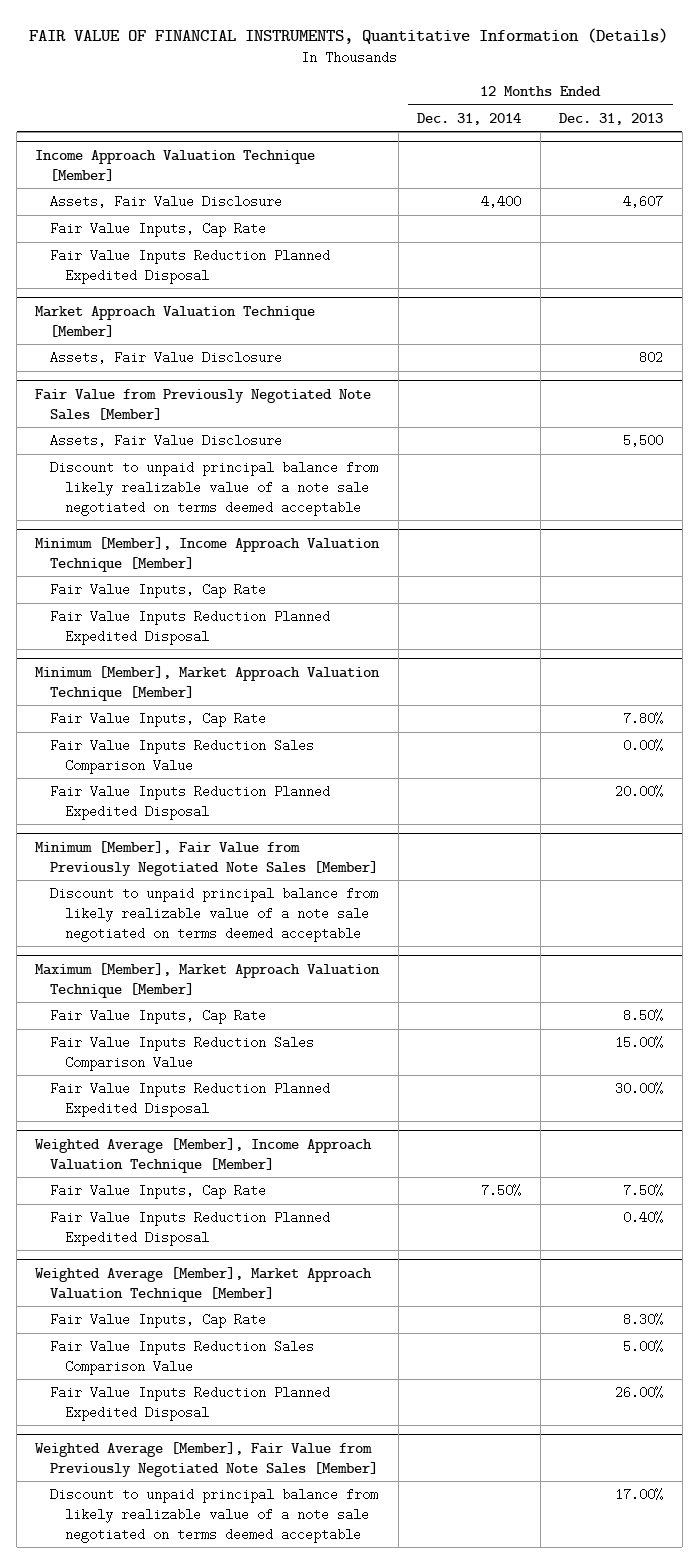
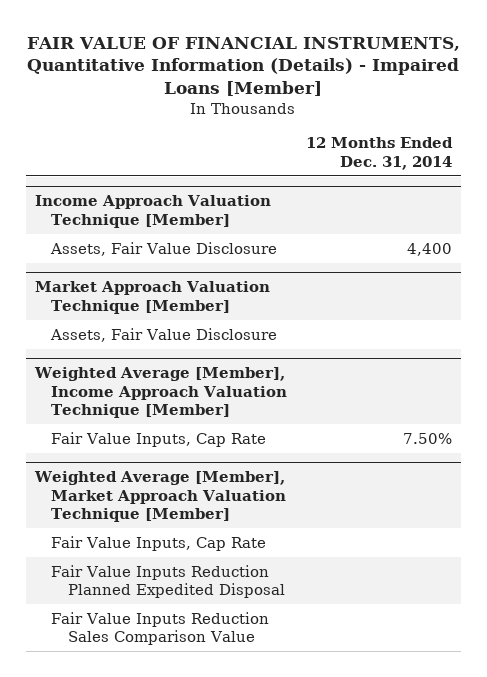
- FAIR VALUE OF FINANCIAL INSTRUMENTS, Quantitative Information (Details)
+ FAIR VALUE OF FINANCIAL INSTRUMENTS, Quantitative Information (Details) - Impaired Loans [Member]
- | 12 Months Ended Dec. 31, 2014 | 12 Months Ended Dec. 31, 2013
+ | 12 Months Ended Dec. 31, 2014
@ Income Approach Valuation Technique [Member]
- Fair Value Inputs, Cap Rate
- Fair Value Inputs Reduction Planned Expedited Disposal
- Fair Value from Previously Negotiated Note Sales [Member]
- Assets, Fair Value Disclosure | | 5,500
- Discount to unpaid principal balance from likely realizable value of a note sale negotiated on terms deemed acceptable
- Minimum [Member], Income Approach Valuation Technique [Member]
- Fair Value Inputs, Cap Rate
- Fair Value Inputs Reduction Planned Expedited Disposal
- Minimum [Member], Market Approach Valuation Technique [Member]
- Fair Value Inputs, Cap Rate | | 7.80%
- Fair Value Inputs Reduction Sales Comparison Value | | 0.00%
- Fair Value Inputs Reduction Planned Expedited Disposal | | 20.00%
- Minimum [Member], Fair Value from Previously Negotiated Note Sales [Member]
- Discount to unpaid principal balance from likely realizable value of a note sale negotiated on terms deemed acceptable
- Maximum [Member], Market Approach Valuation Technique [Member]
- Fair Value Inputs, Cap Rate | | 8.50%
- Fair Value Inputs Reduction Sales Comparison Value | | 15.00%
- Fair Value Inputs Reduction Planned Expedited Disposal | | 30.00%
@ Weighted Average [Member], Income Approach Valuation Technique [Member]
- Fair Value Inputs Reduction Planned Expedited Disposal | | 0.40%
- Weighted Average [Member], Fair Value from Previously Negotiated Note Sales [Member]
- Discount to unpaid principal balance from likely realizable value of a note sale negotiated on terms deemed acceptable | | 17.00%
@ Weighted Average [Member], Market Approach Valuation Technique [Member]
moved down: Fair Value Inputs Reduction Sales Comparison Value

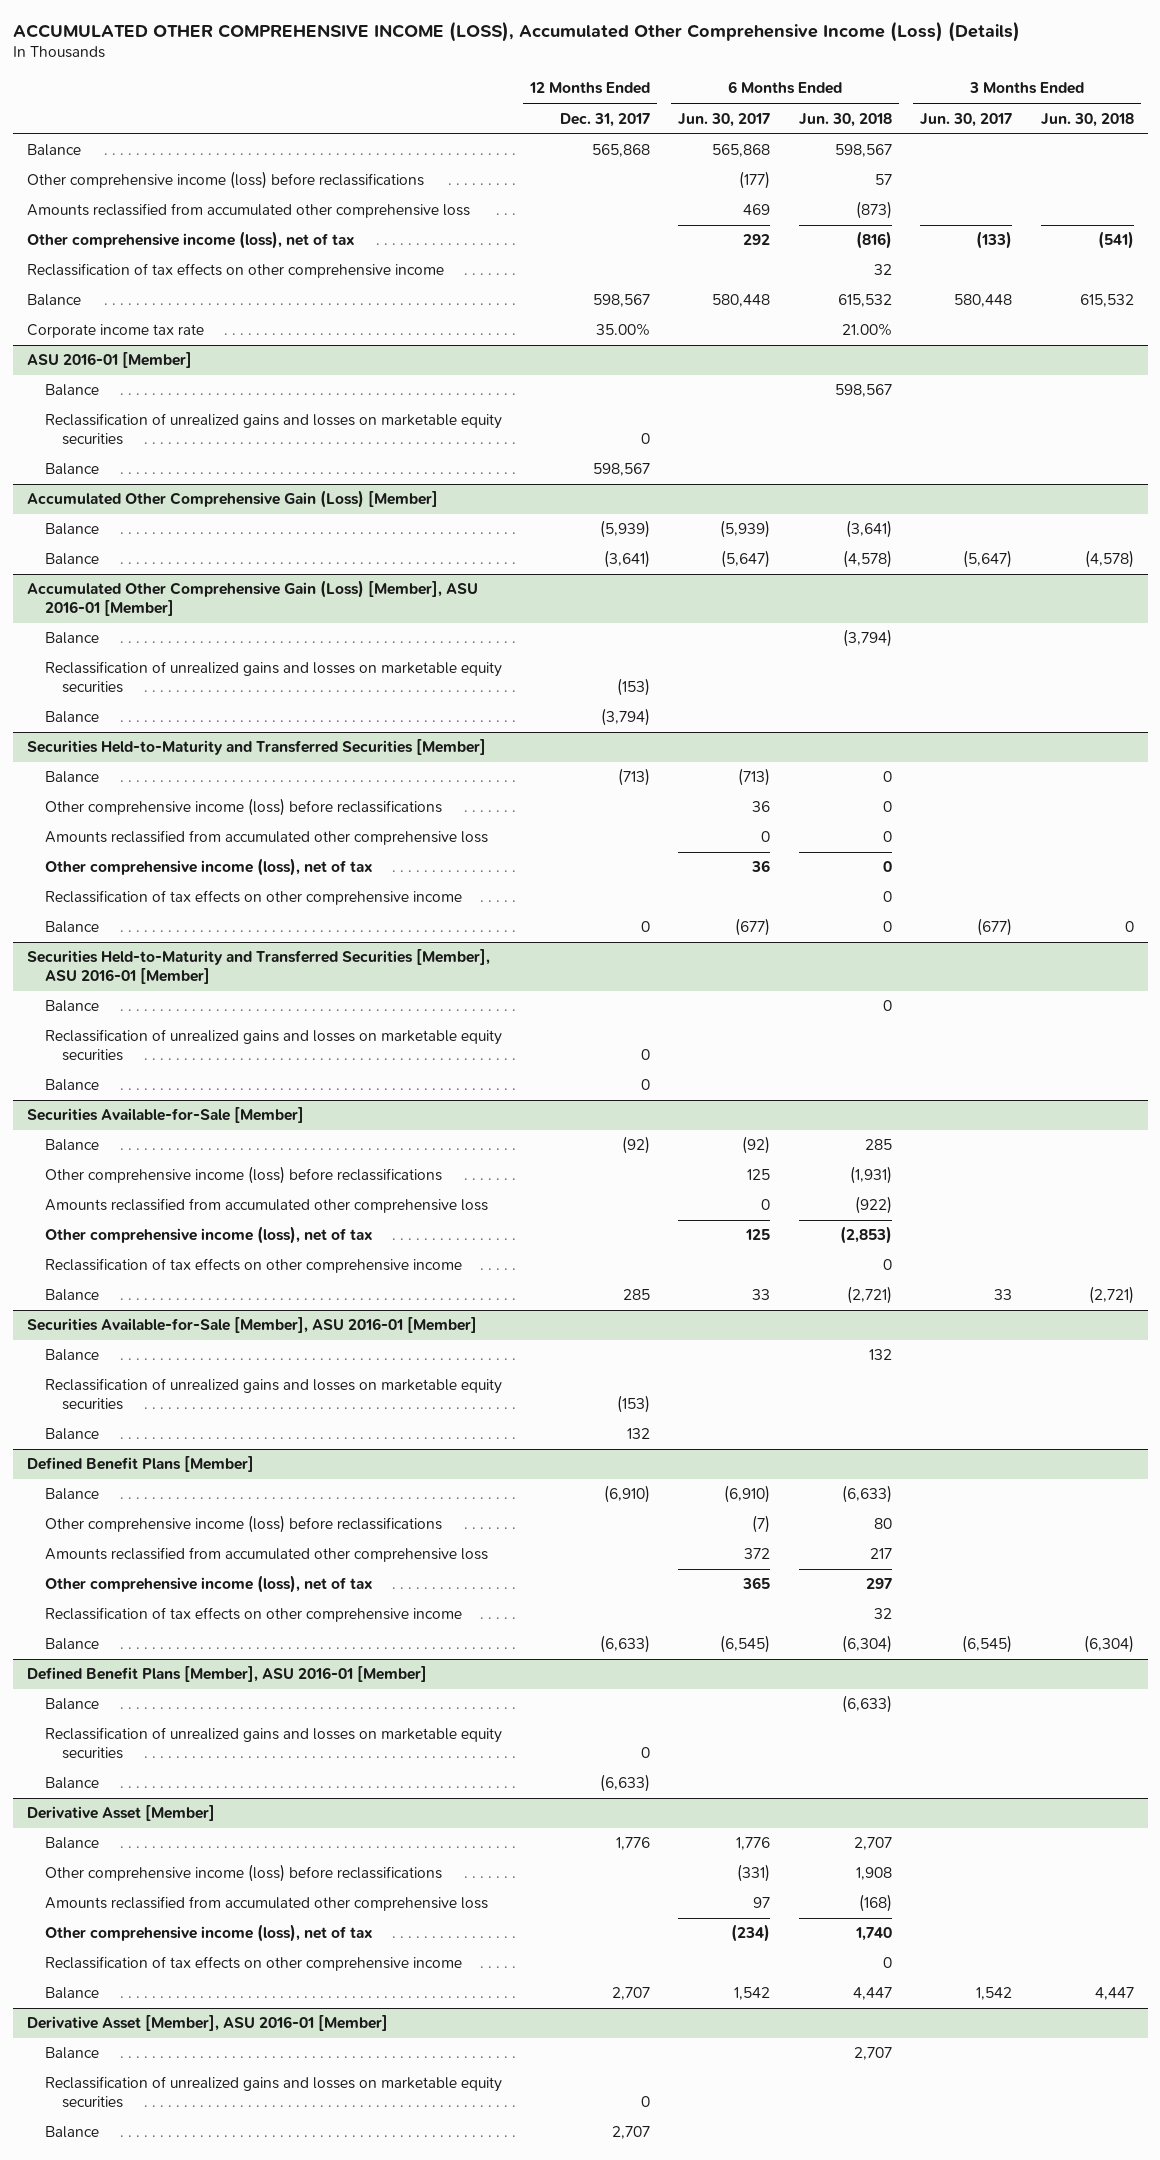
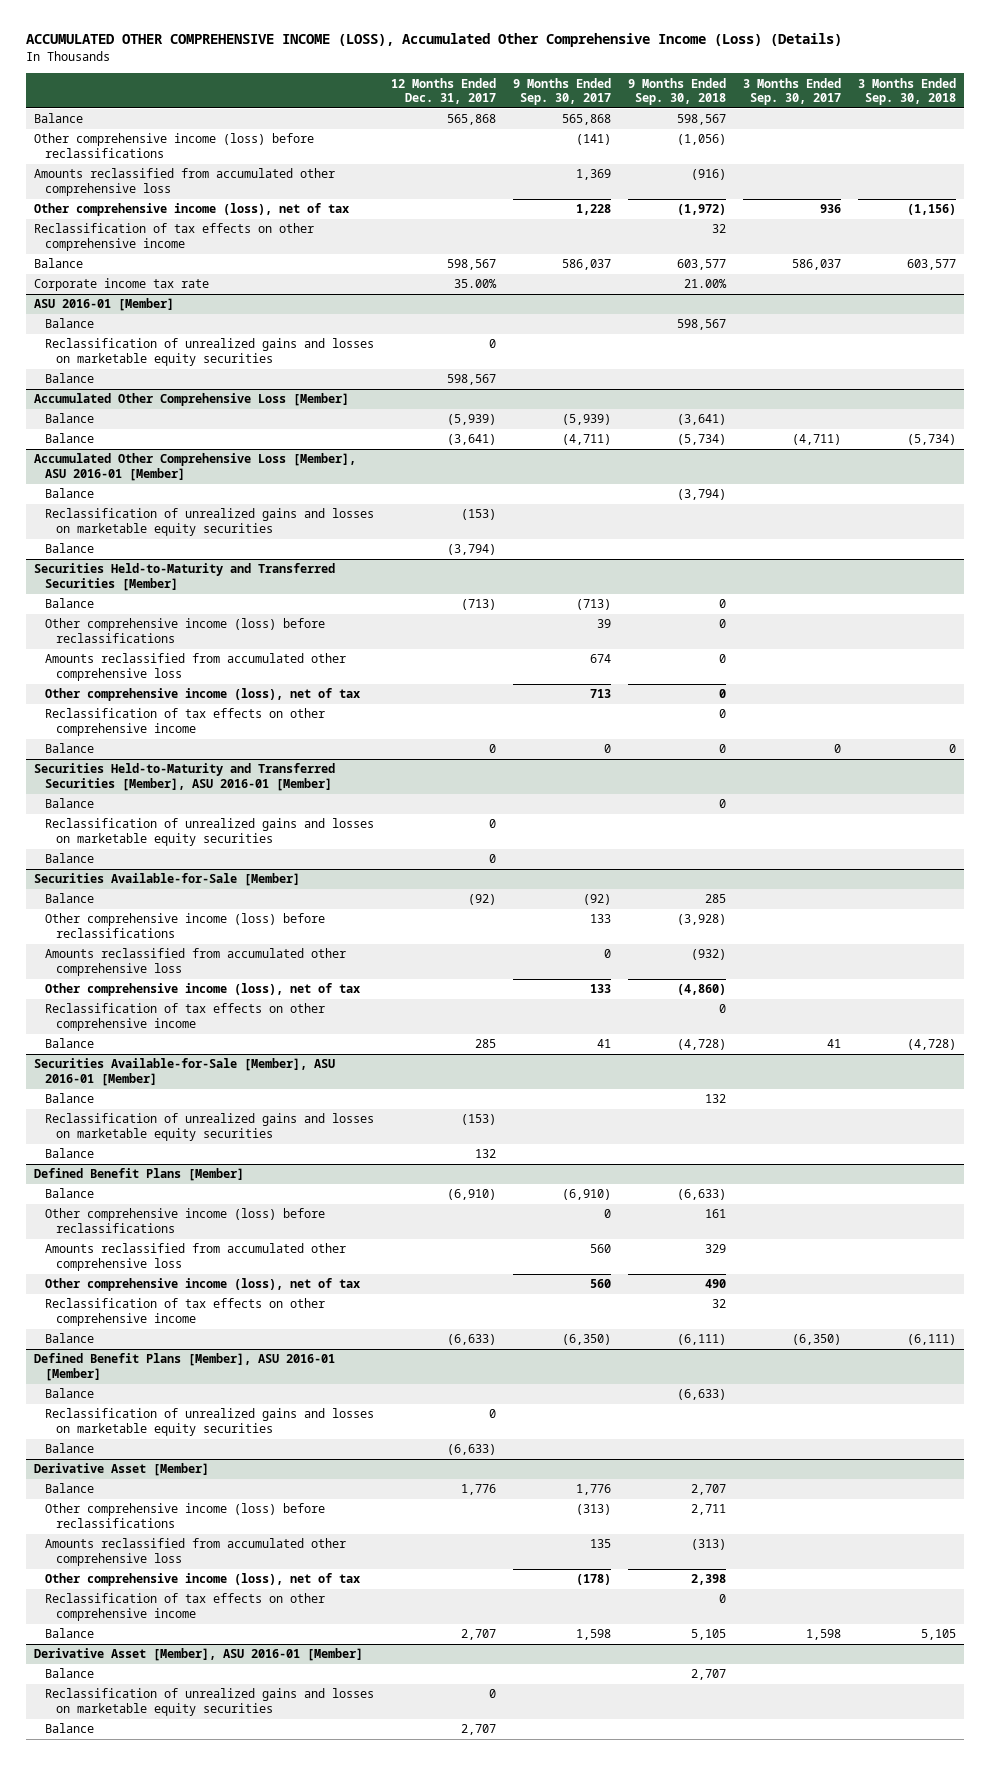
- | 12 Months Ended Dec. 31, 2017 | 6 Months Ended Jun. 30, 2017 | 6 Months Ended Jun. 30, 2018 | 3 Months Ended Jun. 30, 2017 | 3 Months Ended Jun. 30, 2018
+ | 12 Months Ended Dec. 31, 2017 | 9 Months Ended Sep. 30, 2017 | 9 Months Ended Sep. 30, 2018 | 3 Months Ended Sep. 30, 2017 | 3 Months Ended Sep. 30, 2018
- Accumulated Other Comprehensive Gain (Loss) [Member]
+ Accumulated Other Comprehensive Loss [Member]
- Accumulated Other Comprehensive Gain (Loss) [Member], ASU 2016-01 [Member]
+ Accumulated Other Comprehensive Loss [Member], ASU 2016-01 [Member]

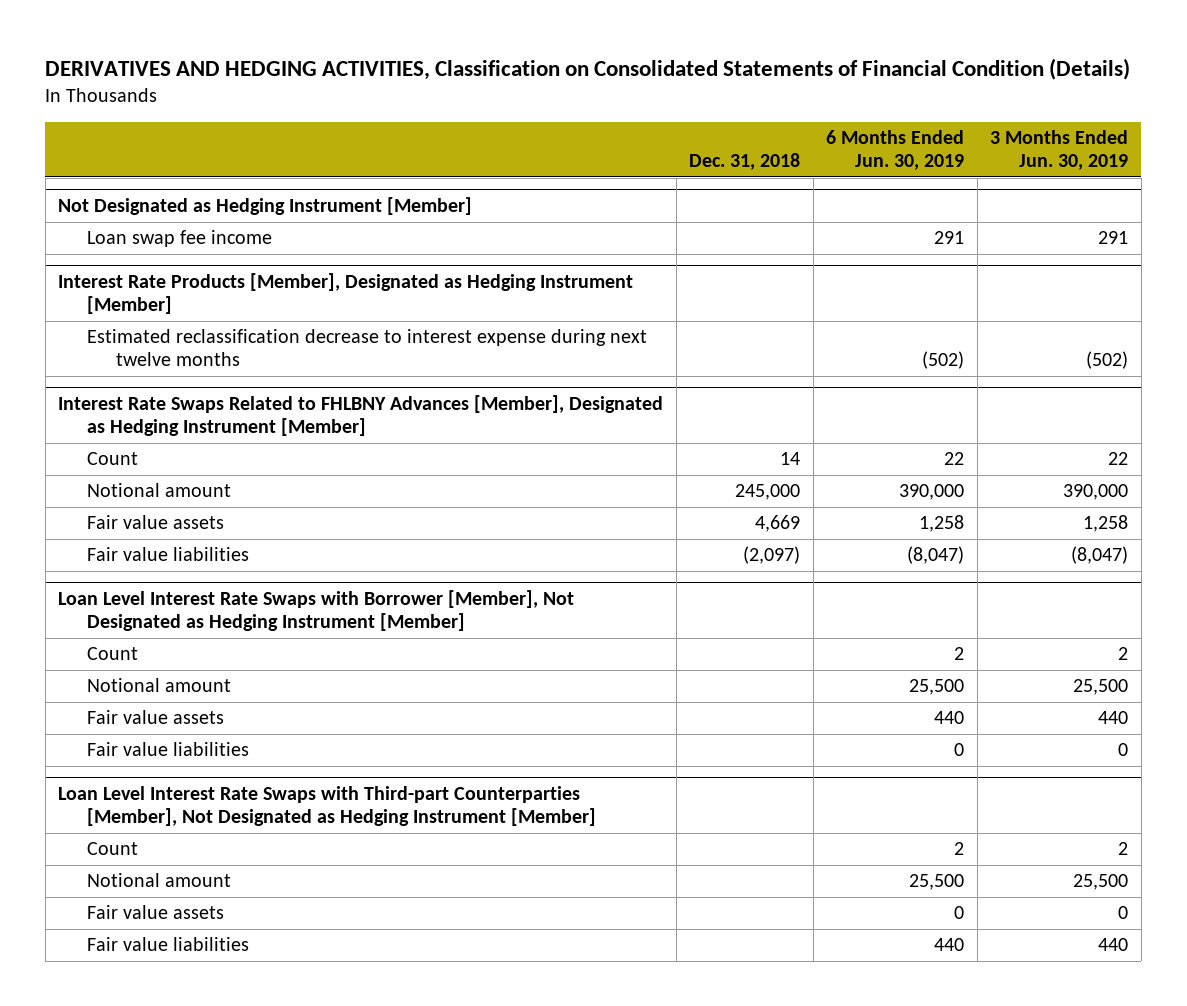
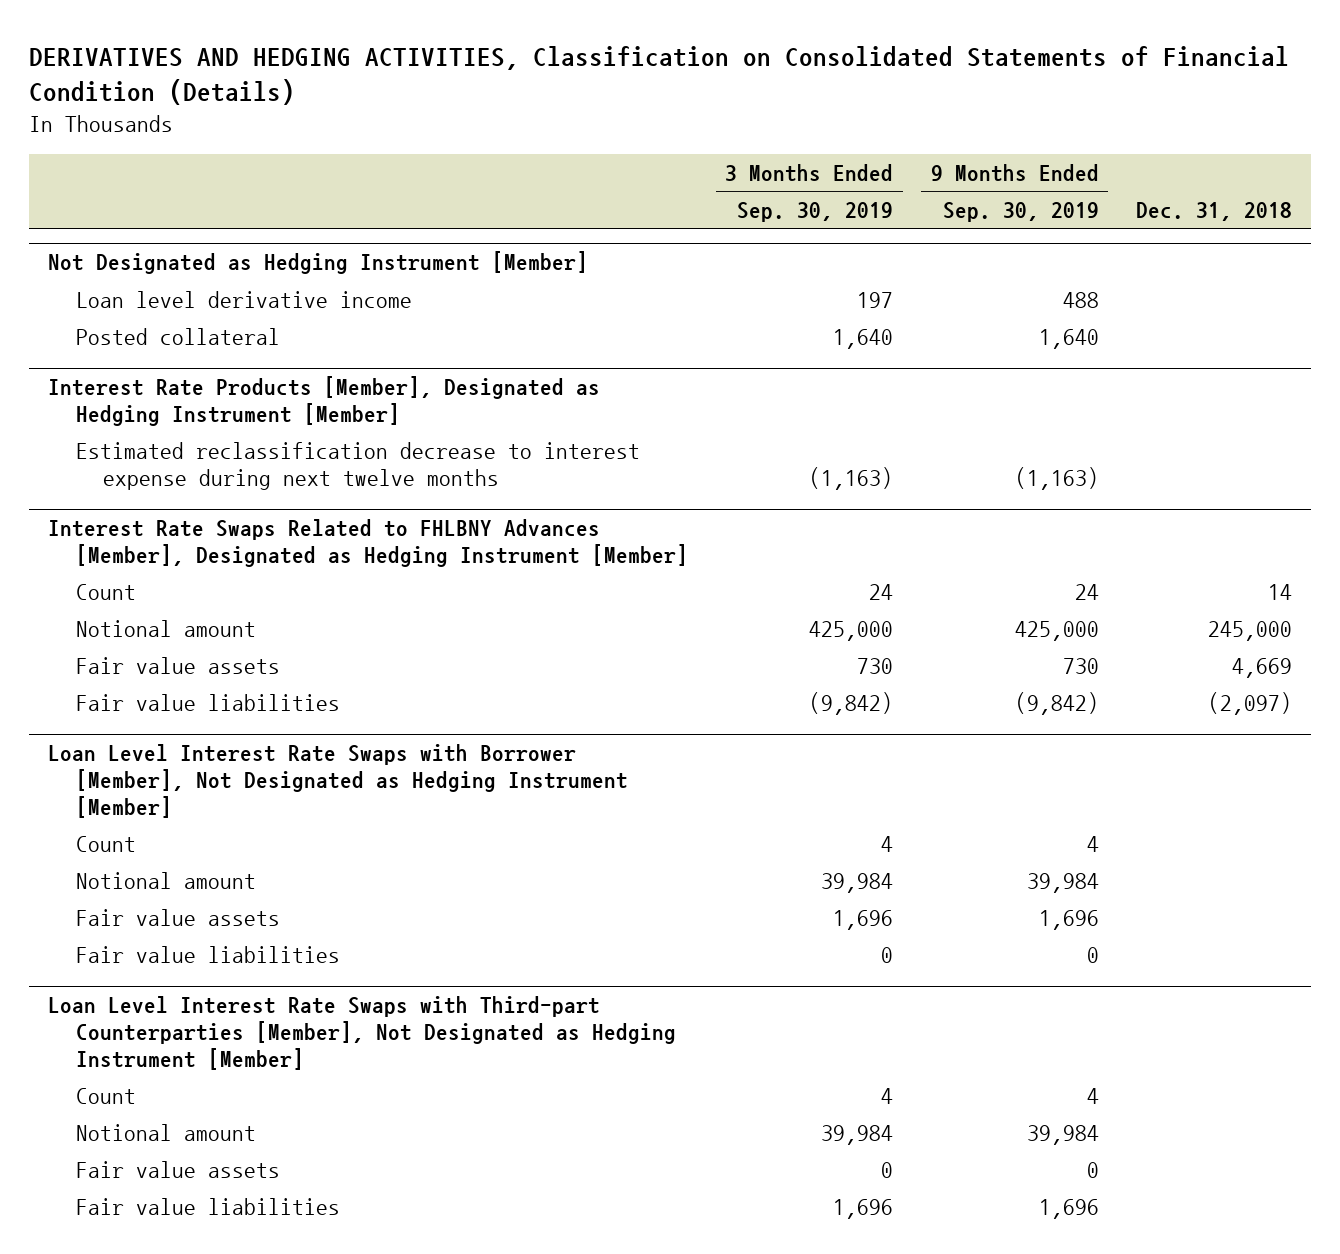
- | Dec. 31, 2018 | 6 Months Ended Jun. 30, 2019 | 3 Months Ended Jun. 30, 2019
+ | 3 Months Ended Sep. 30, 2019 | 9 Months Ended Sep. 30, 2019 | Dec. 31, 2018
@ Not Designated as Hedging Instrument [Member]
- Loan swap fee income | | 291 | 291
+ Loan level derivative income | 197 | 488 |
+ Posted collateral | 1,640 | 1,640 |

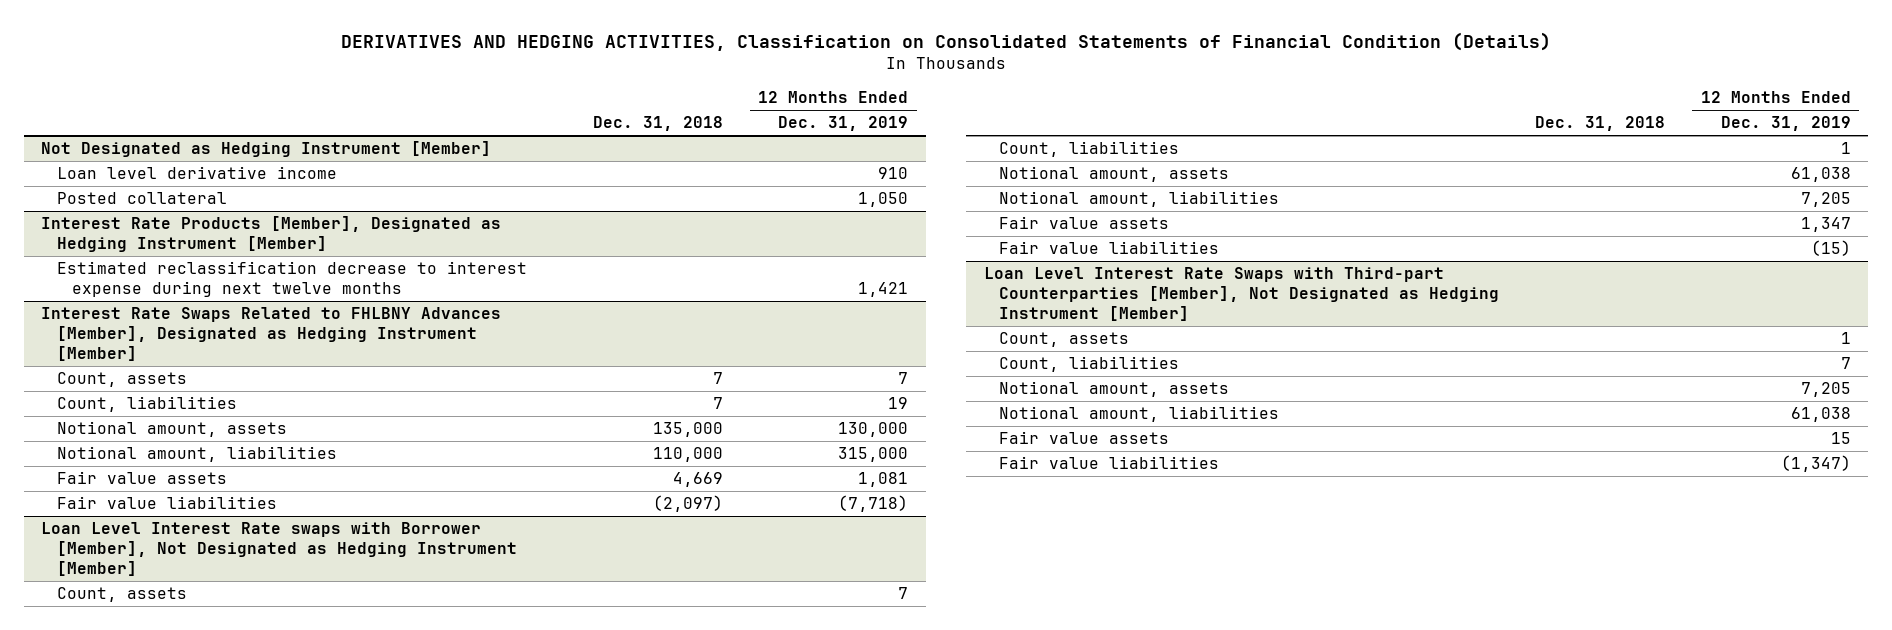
- | 3 Months Ended Sep. 30, 2019 | 9 Months Ended Sep. 30, 2019 | Dec. 31, 2018
+ | Dec. 31, 2018 | 12 Months Ended Dec. 31, 2019
@ Interest Rate Swaps Related to FHLBNY Advances [Member], Designated as Hedging Instrument [Member]
- Count | 24 | 24 | 14
- Notional amount | 425,000 | 425,000 | 245,000
+ Count, assets | 7 | 7
+ Count, liabilities | 7 | 19
+ Notional amount, assets | 135,000 | 130,000
+ Notional amount, liabilities | 110,000 | 315,000
- Loan Level Interest Rate Swaps with Borrower [Member], Not Designated as Hedging Instrument [Member]
- Count | 4 | 4 |
- Notional amount | 39,984 | 39,984 |
+ Loan Level Interest Rate swaps with Borrower [Member], Not Designated as Hedging Instrument [Member]
+ Count, assets | | 7
+ Count, liabilities | | 1
+ Notional amount, assets | | 61,038
+ Notional amount, liabilities | | 7,205
@ Loan Level Interest Rate Swaps with Third-part Counterparties [Member], Not Designated as Hedging Instrument [Member]
- Count | 4 | 4 |
- Notional amount | 39,984 | 39,984 |
+ Count, assets | | 1
+ Count, liabilities | | 7
+ Notional amount, assets | | 7,205
+ Notional amount, liabilities | | 61,038

